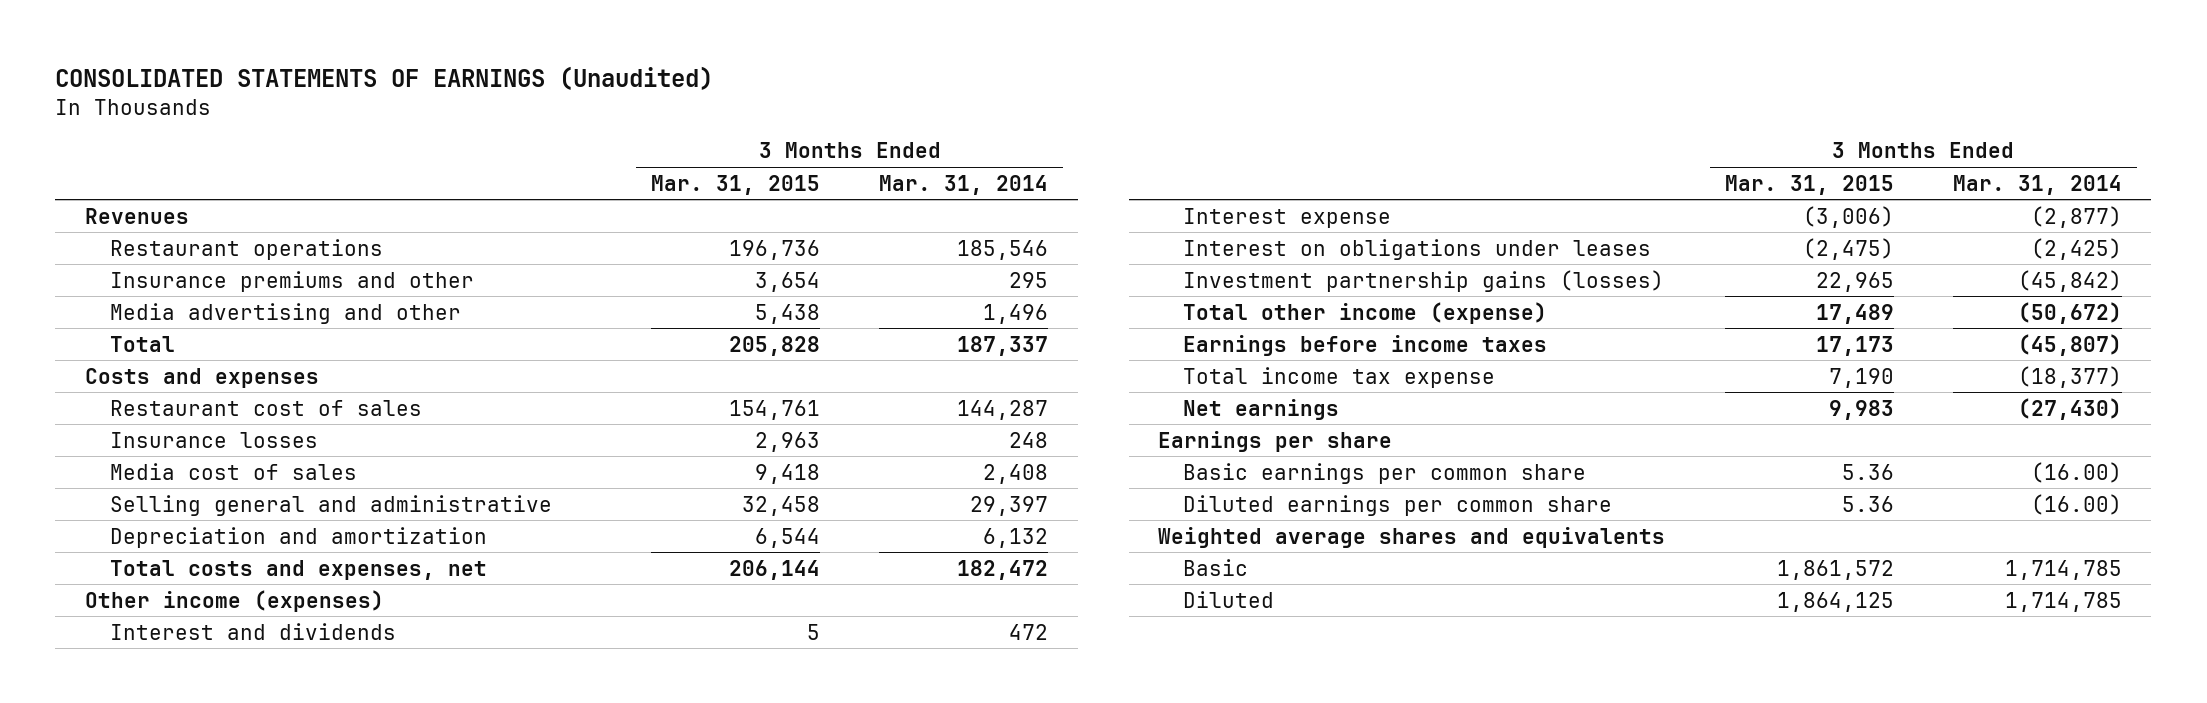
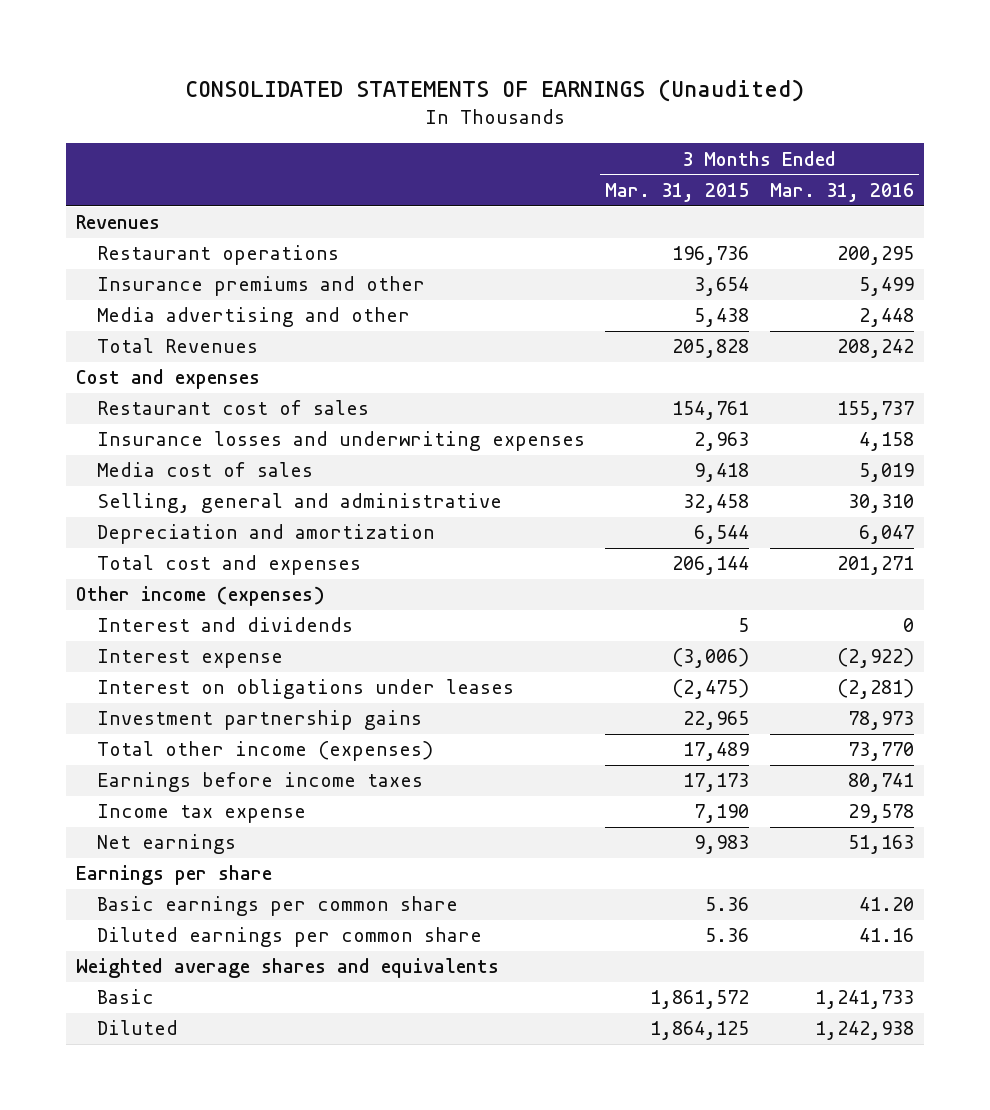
- | 3 Months Ended Mar. 31, 2015 | 3 Months Ended Mar. 31, 2014
+ | 3 Months Ended Mar. 31, 2015 | 3 Months Ended Mar. 31, 2016
- Total | 205,828 | 187,337
- Costs and expenses
+ Total Revenues | 205,828 | 208,242
+ Cost and expenses
- Insurance losses | 2,963 | 248
+ Insurance losses and underwriting expenses | 2,963 | 4,158
- Selling general and administrative | 32,458 | 29,397
+ Selling, general and administrative | 32,458 | 30,310
- Total costs and expenses, net | 206,144 | 182,472
+ Total cost and expenses | 206,144 | 201,271
- Investment partnership gains (losses) | 22,965 | (45,842)
- Total other income (expense) | 17,489 | (50,672)
+ Investment partnership gains | 22,965 | 78,973
+ Total other income (expenses) | 17,489 | 73,770
- Total income tax expense | 7,190 | (18,377)
+ Income tax expense | 7,190 | 29,578

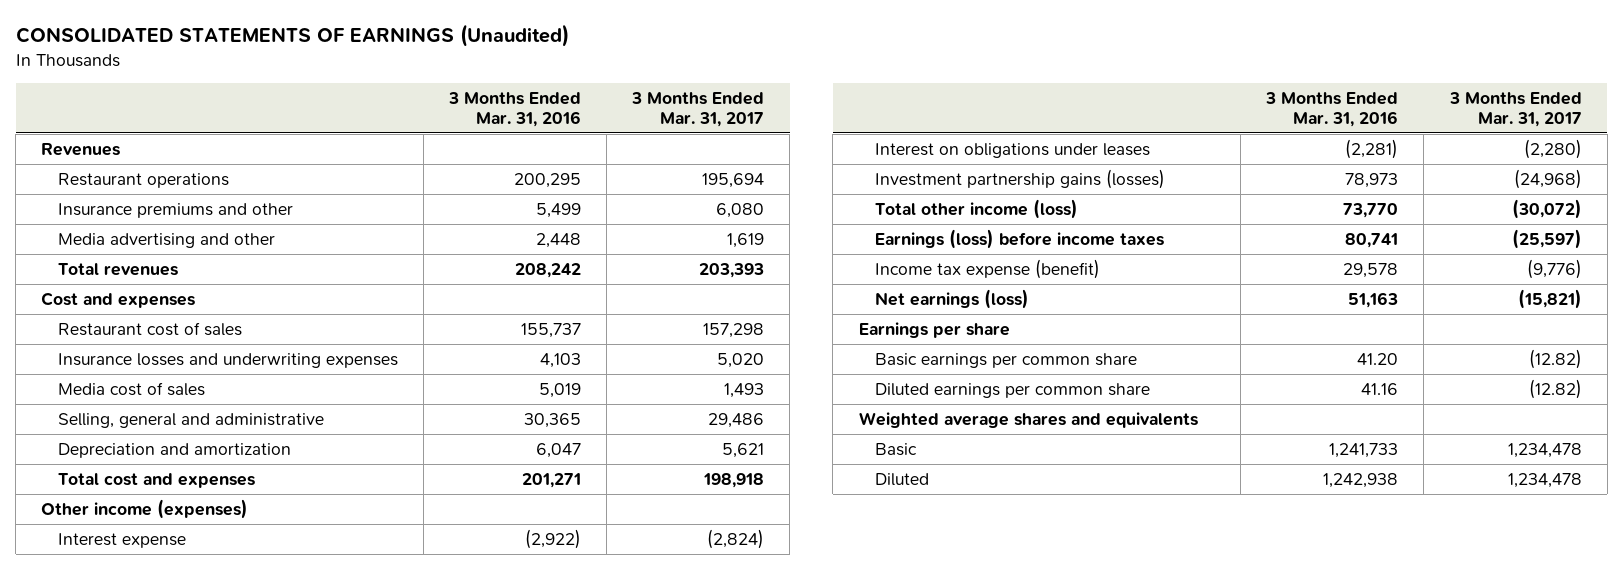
- | 3 Months Ended Mar. 31, 2015 | 3 Months Ended Mar. 31, 2016
+ | 3 Months Ended Mar. 31, 2016 | 3 Months Ended Mar. 31, 2017
- Total Revenues | 205,828 | 208,242
+ Total revenues | 208,242 | 203,393
- Insurance losses and underwriting expenses | 2,963 | 4,158
+ Insurance losses and underwriting expenses | 4,103 | 5,020
- Selling, general and administrative | 32,458 | 30,310
+ Selling, general and administrative | 30,365 | 29,486
- Interest and dividends | 5 | 0
- Investment partnership gains | 22,965 | 78,973
- Total other income (expenses) | 17,489 | 73,770
- Earnings before income taxes | 17,173 | 80,741
- Income tax expense | 7,190 | 29,578
- Net earnings | 9,983 | 51,163
+ Investment partnership gains (losses) | 78,973 | (24,968)
+ Total other income (loss) | 73,770 | (30,072)
+ Earnings (loss) before income taxes | 80,741 | (25,597)
+ Income tax expense (benefit) | 29,578 | (9,776)
+ Net earnings (loss) | 51,163 | (15,821)

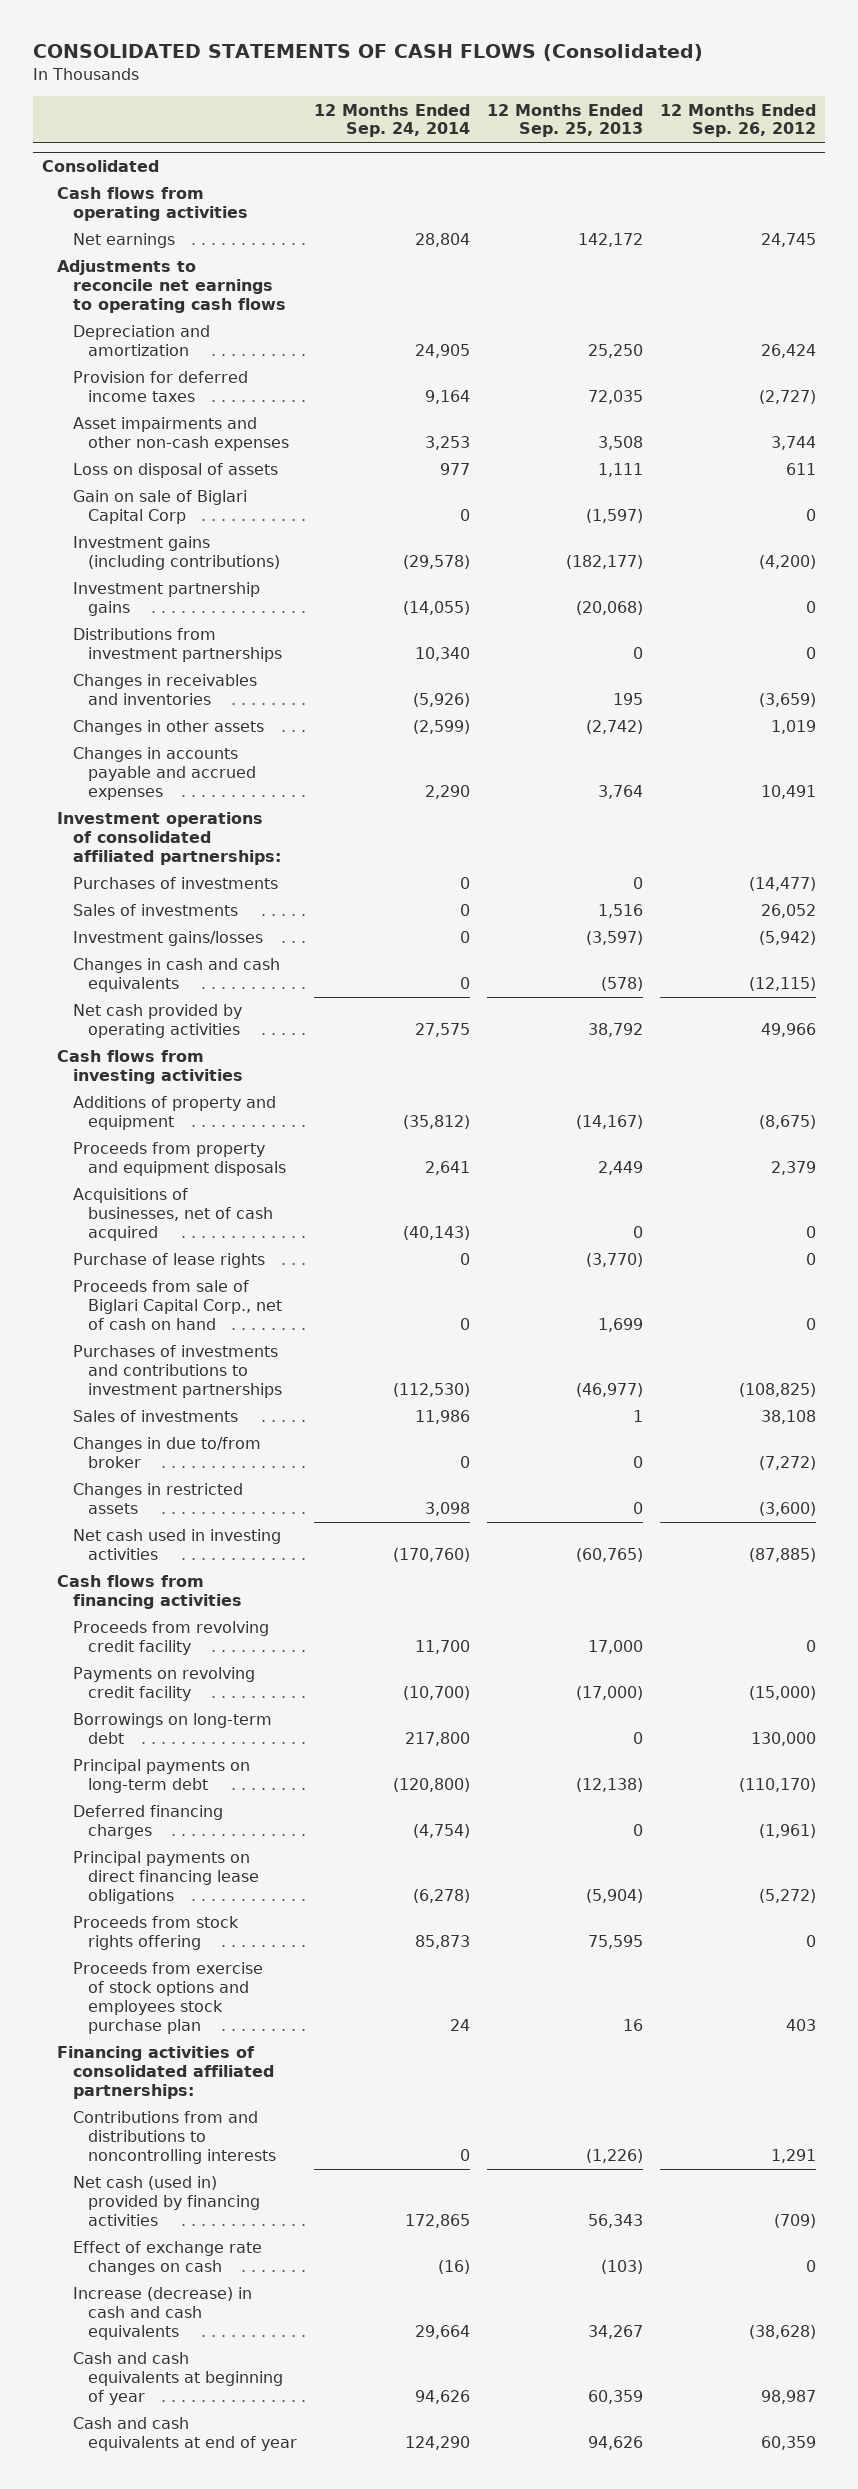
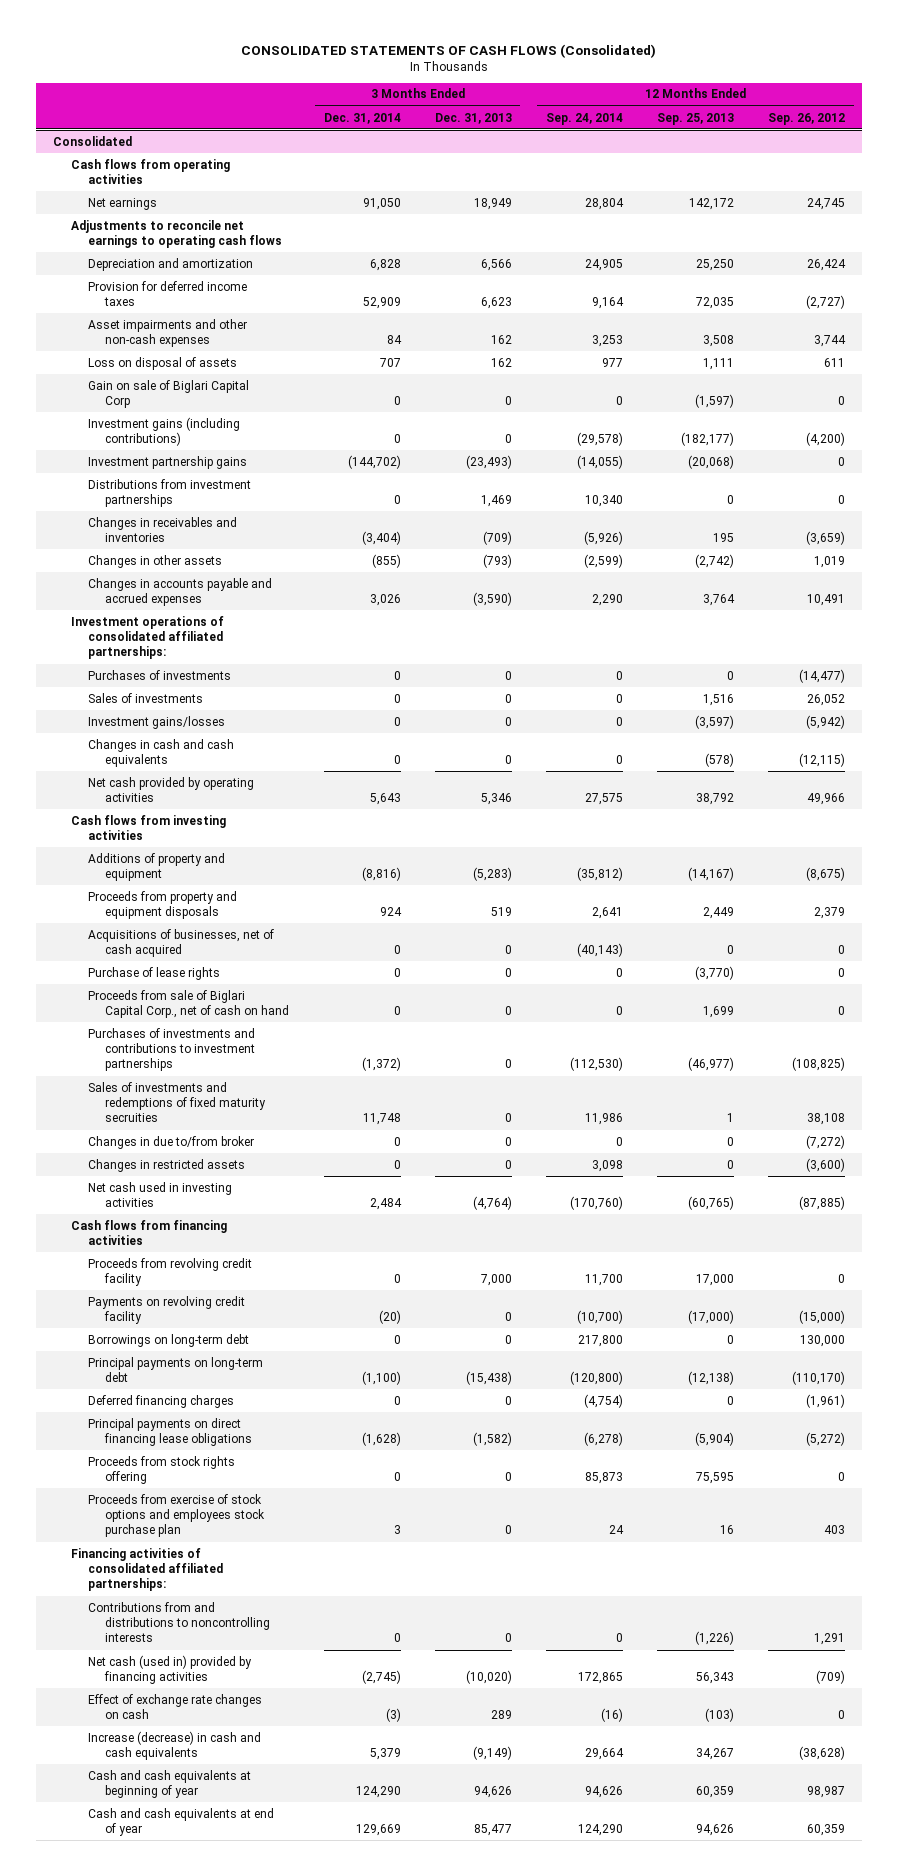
- | 12 Months Ended Sep. 24, 2014 | 12 Months Ended Sep. 25, 2013 | 12 Months Ended Sep. 26, 2012
+ | 3 Months Ended Dec. 31, 2014 | 3 Months Ended Dec. 31, 2013 | 12 Months Ended Sep. 24, 2014 | 12 Months Ended Sep. 25, 2013 | 12 Months Ended Sep. 26, 2012
@ Consolidated
- Sales of investments | 11,986 | 1 | 38,108
+ Sales of investments and redemptions of fixed maturity secruities | 11,748 | 0 | 11,986 | 1 | 38,108

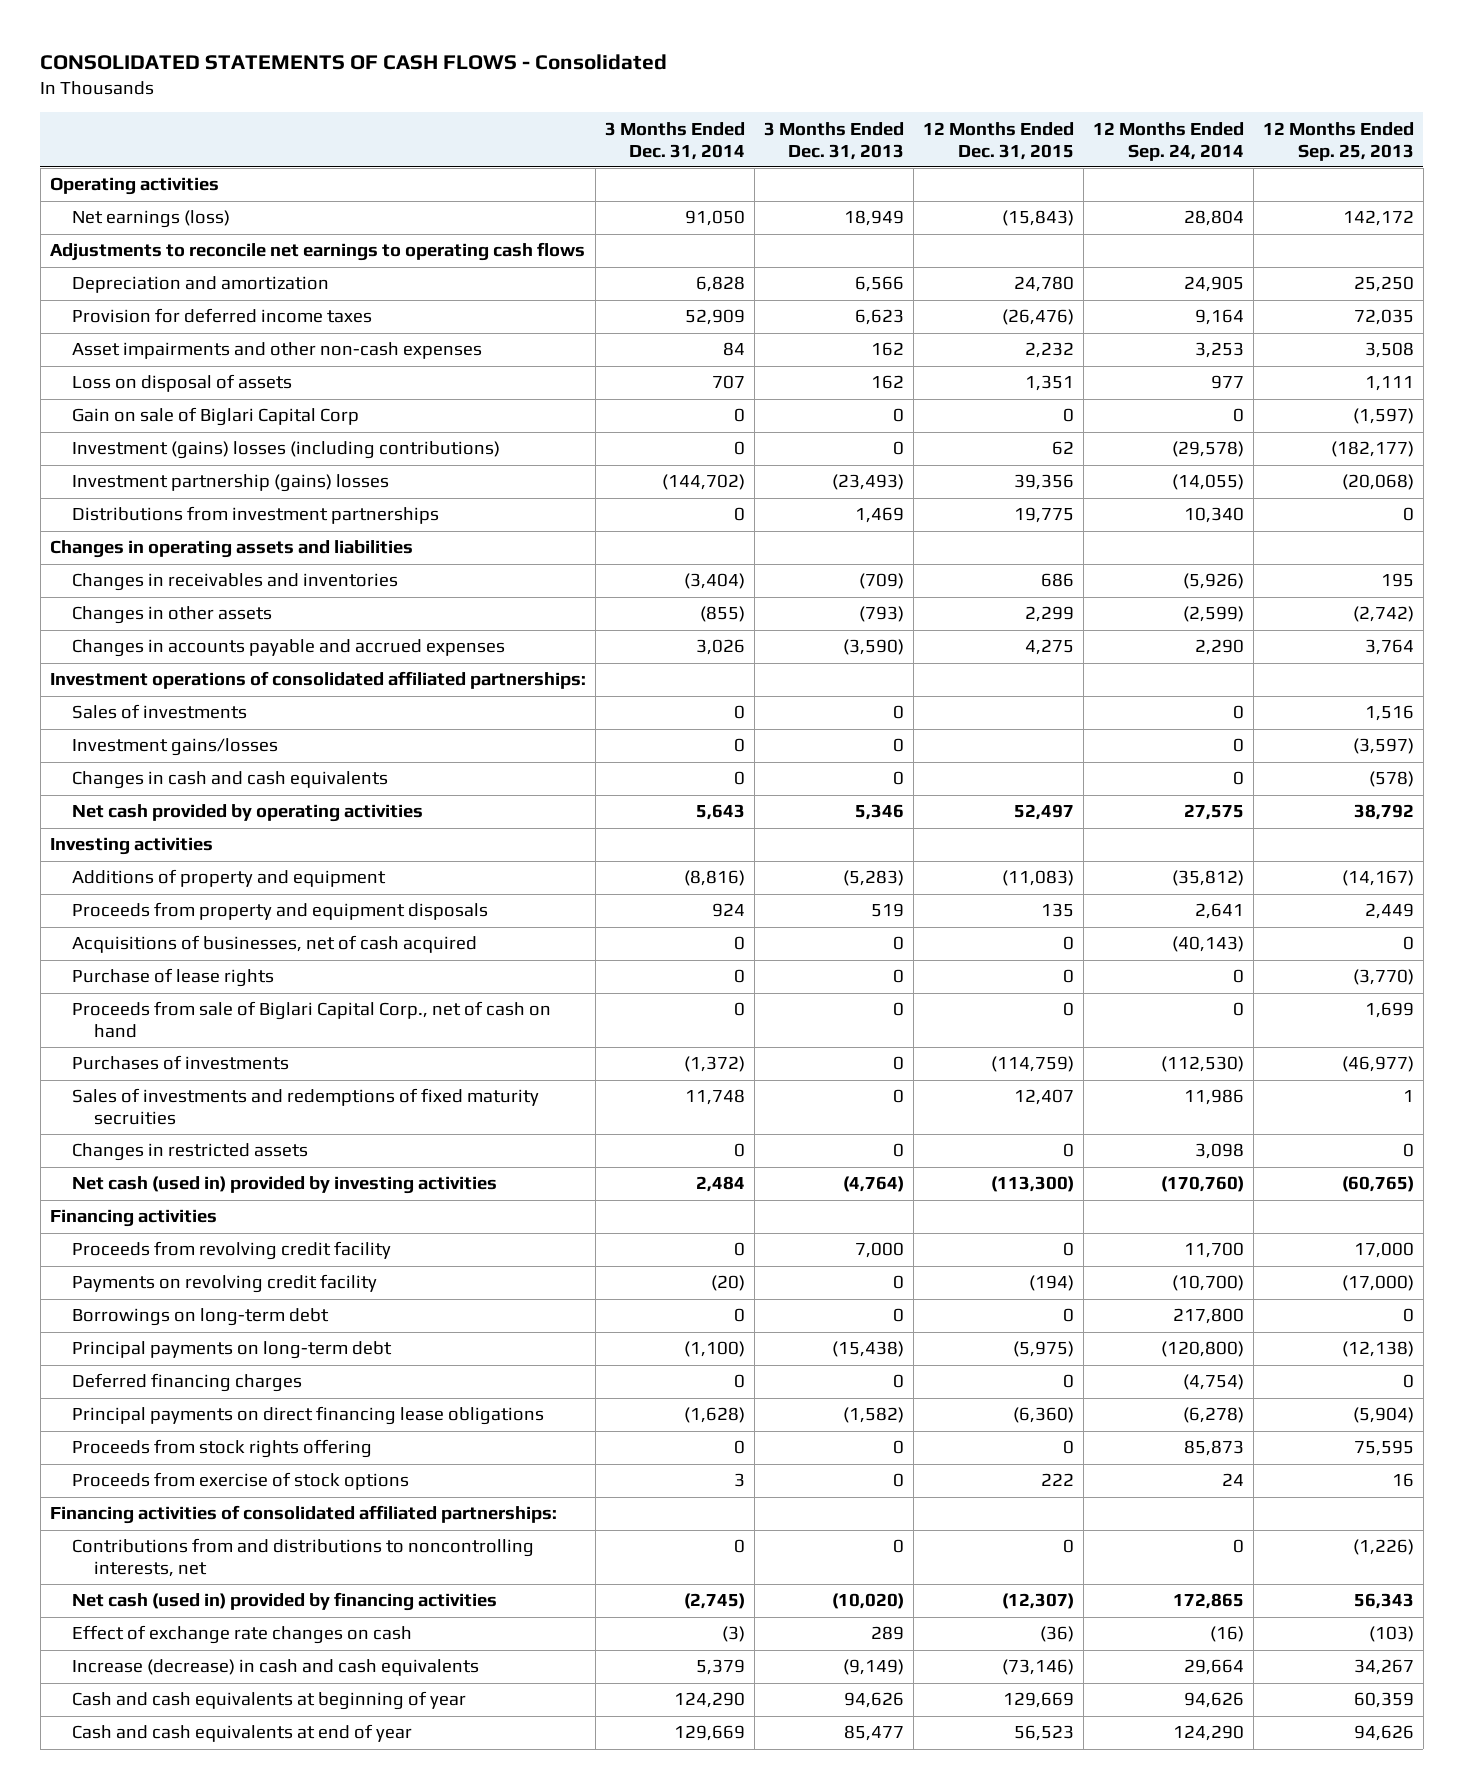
- CONSOLIDATED STATEMENTS OF CASH FLOWS (Consolidated)
+ CONSOLIDATED STATEMENTS OF CASH FLOWS - Consolidated
- | 3 Months Ended Dec. 31, 2014 | 3 Months Ended Dec. 31, 2013 | 12 Months Ended Sep. 24, 2014 | 12 Months Ended Sep. 25, 2013 | 12 Months Ended Sep. 26, 2012
+ | 3 Months Ended Dec. 31, 2014 | 3 Months Ended Dec. 31, 2013 | 12 Months Ended Dec. 31, 2015 | 12 Months Ended Sep. 24, 2014 | 12 Months Ended Sep. 25, 2013
- Consolidated
- Cash flows from operating activities
- Net earnings | 91,050 | 18,949 | 28,804 | 142,172 | 24,745
+ Operating activities
+ Net earnings (loss) | 91,050 | 18,949 | (15,843) | 28,804 | 142,172
- Investment gains (including contributions) | 0 | 0 | (29,578) | (182,177) | (4,200)
- Investment partnership gains | (144,702) | (23,493) | (14,055) | (20,068) | 0
+ Investment (gains) losses (including contributions) | 0 | 0 | 62 | (29,578) | (182,177)
+ Investment partnership (gains) losses | (144,702) | (23,493) | 39,356 | (14,055) | (20,068)
+ Changes in operating assets and liabilities
- Purchases of investments | 0 | 0 | 0 | 0 | (14,477)
- Cash flows from investing activities
+ Investing activities
- Purchases of investments and contributions to investment partnerships | (1,372) | 0 | (112,530) | (46,977) | (108,825)
+ Purchases of investments | (1,372) | 0 | (114,759) | (112,530) | (46,977)
- Changes in due to/from broker | 0 | 0 | 0 | 0 | (7,272)
- Net cash used in investing activities | 2,484 | (4,764) | (170,760) | (60,765) | (87,885)
- Cash flows from financing activities
+ Net cash (used in) provided by investing activities | 2,484 | (4,764) | (113,300) | (170,760) | (60,765)
+ Financing activities
- Proceeds from exercise of stock options and employees stock purchase plan | 3 | 0 | 24 | 16 | 403
+ Proceeds from exercise of stock options | 3 | 0 | 222 | 24 | 16
- Contributions from and distributions to noncontrolling interests | 0 | 0 | 0 | (1,226) | 1,291
+ Contributions from and distributions to noncontrolling interests, net | 0 | 0 | 0 | 0 | (1,226)

